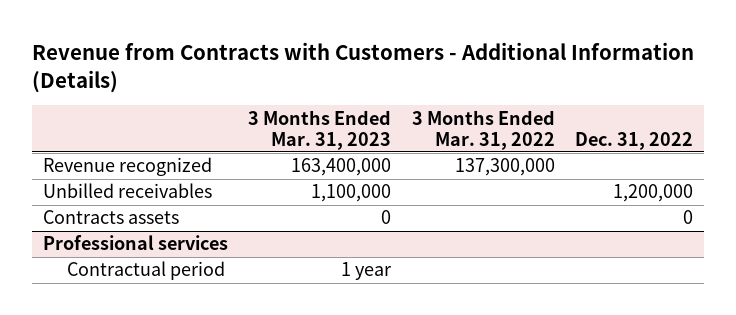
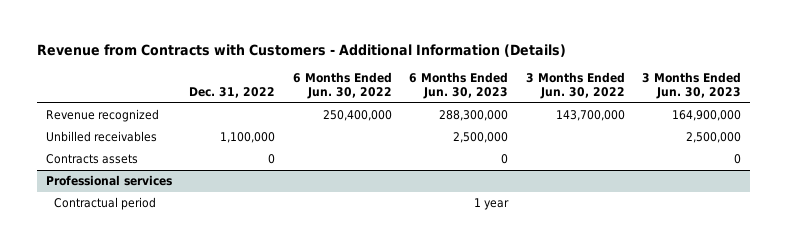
- | 3 Months Ended Mar. 31, 2023 | 3 Months Ended Mar. 31, 2022 | Dec. 31, 2022
+ | Dec. 31, 2022 | 6 Months Ended Jun. 30, 2022 | 6 Months Ended Jun. 30, 2023 | 3 Months Ended Jun. 30, 2022 | 3 Months Ended Jun. 30, 2023
- Unbilled receivables | 1,100,000 | | 1,200,000
+ Unbilled receivables | 1,100,000 | | 2,500,000 | | 2,500,000

